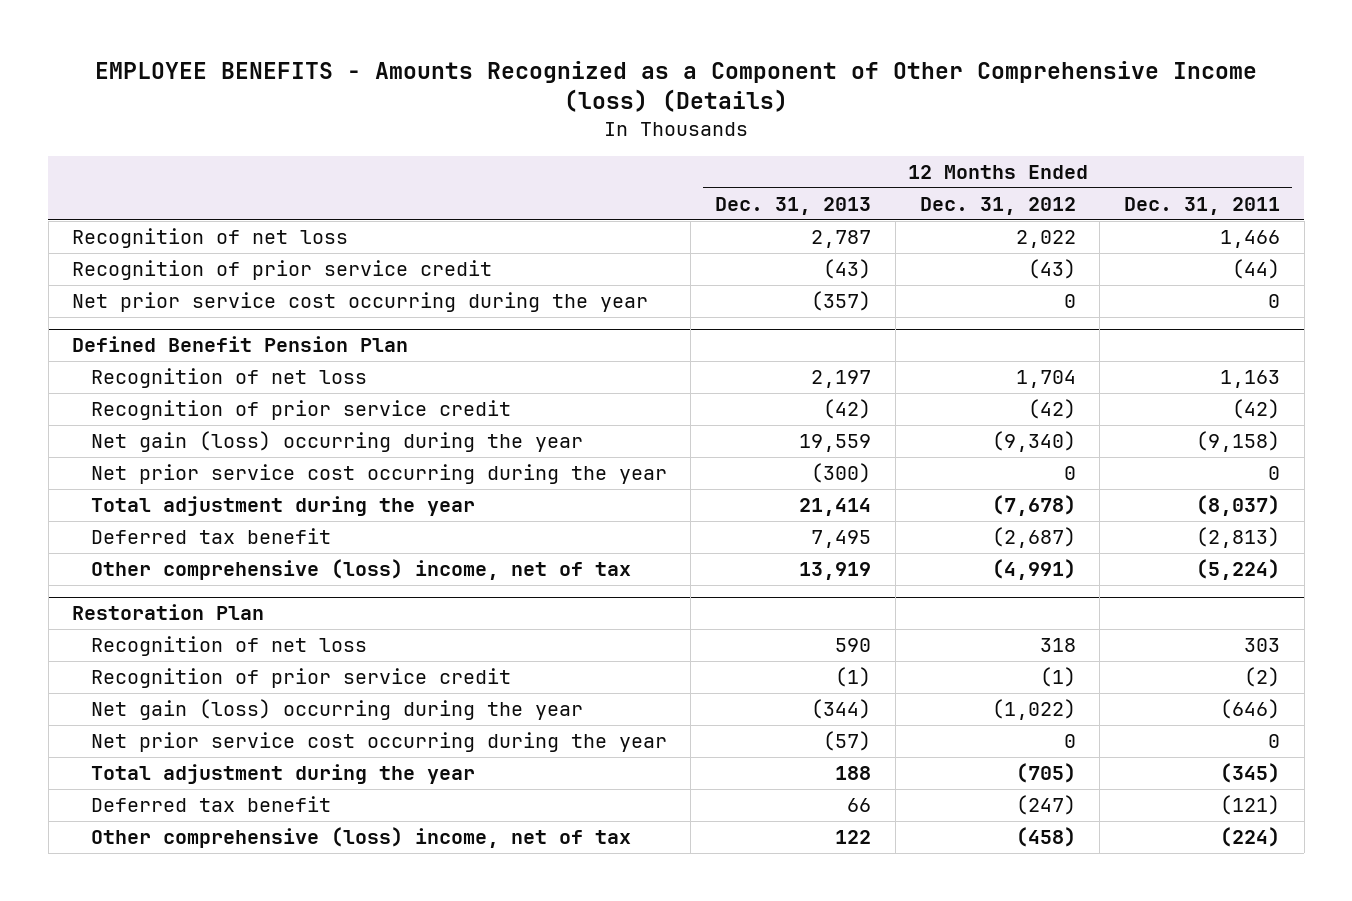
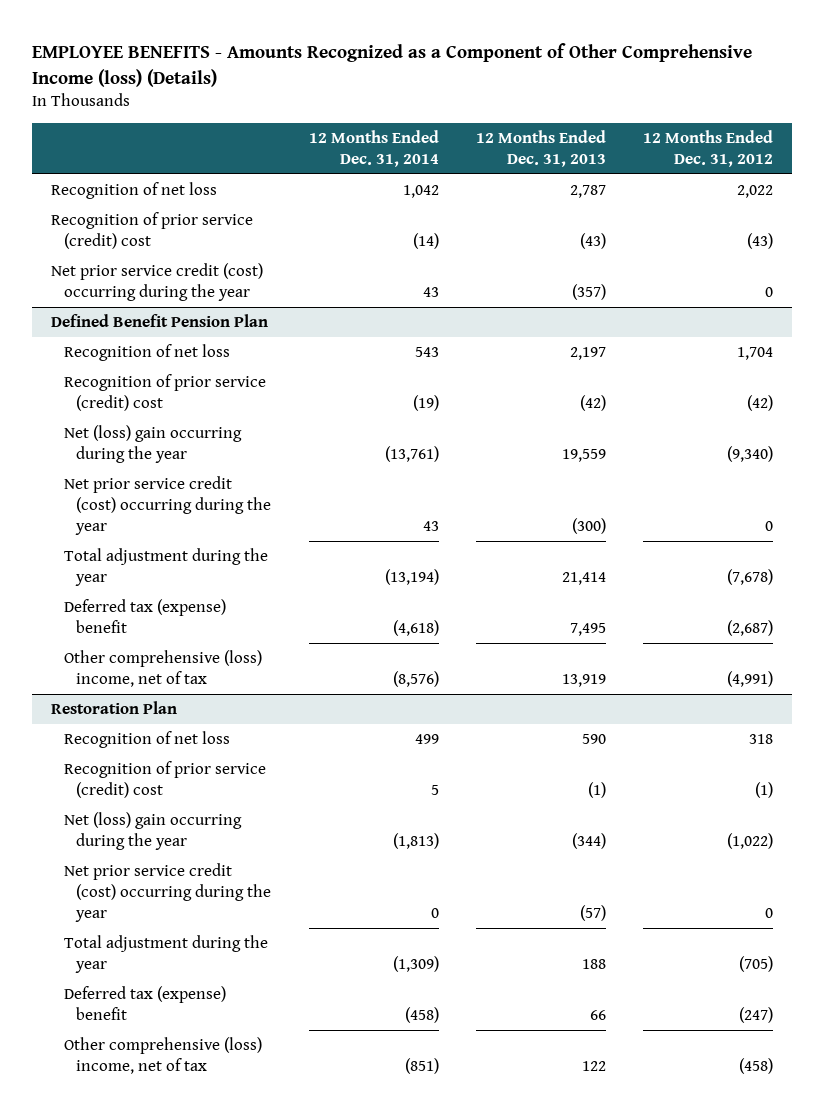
- | 12 Months Ended Dec. 31, 2013 | 12 Months Ended Dec. 31, 2012 | 12 Months Ended Dec. 31, 2011
+ | 12 Months Ended Dec. 31, 2014 | 12 Months Ended Dec. 31, 2013 | 12 Months Ended Dec. 31, 2012
- Recognition of prior service credit | (43) | (43) | (44)
- Net prior service cost occurring during the year | (357) | 0 | 0
+ Recognition of prior service (credit) cost | (14) | (43) | (43)
+ Net prior service credit (cost) occurring during the year | 43 | (357) | 0
@ Defined Benefit Pension Plan
- Recognition of prior service credit | (42) | (42) | (42)
- Net gain (loss) occurring during the year | 19,559 | (9,340) | (9,158)
- Net prior service cost occurring during the year | (300) | 0 | 0
+ Recognition of prior service (credit) cost | (19) | (42) | (42)
+ Net (loss) gain occurring during the year | (13,761) | 19,559 | (9,340)
+ Net prior service credit (cost) occurring during the year | 43 | (300) | 0
- Deferred tax benefit | 7,495 | (2,687) | (2,813)
+ Deferred tax (expense) benefit | (4,618) | 7,495 | (2,687)
@ Restoration Plan
- Recognition of prior service credit | (1) | (1) | (2)
- Net gain (loss) occurring during the year | (344) | (1,022) | (646)
- Net prior service cost occurring during the year | (57) | 0 | 0
+ Recognition of prior service (credit) cost | 5 | (1) | (1)
+ Net (loss) gain occurring during the year | (1,813) | (344) | (1,022)
+ Net prior service credit (cost) occurring during the year | 0 | (57) | 0
- Deferred tax benefit | 66 | (247) | (121)
+ Deferred tax (expense) benefit | (458) | 66 | (247)

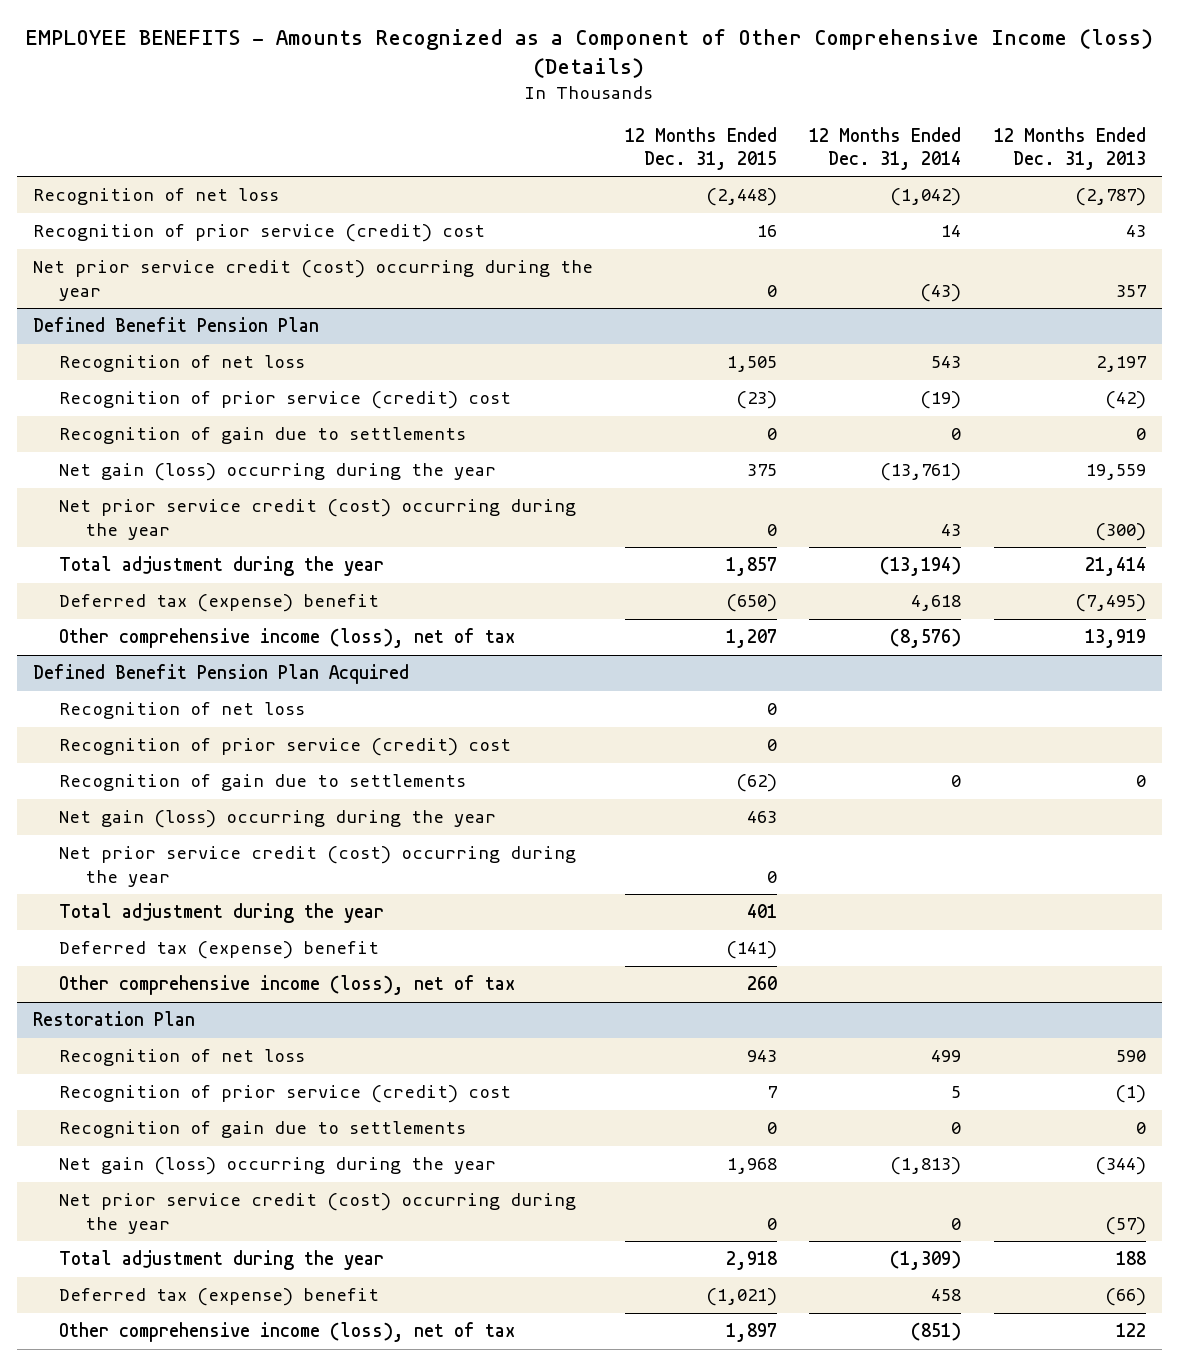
- | 12 Months Ended Dec. 31, 2014 | 12 Months Ended Dec. 31, 2013 | 12 Months Ended Dec. 31, 2012
+ | 12 Months Ended Dec. 31, 2015 | 12 Months Ended Dec. 31, 2014 | 12 Months Ended Dec. 31, 2013
- Recognition of net loss | 1,042 | 2,787 | 2,022
- Recognition of prior service (credit) cost | (14) | (43) | (43)
- Net prior service credit (cost) occurring during the year | 43 | (357) | 0
+ Recognition of net loss | (2,448) | (1,042) | (2,787)
+ Recognition of prior service (credit) cost | 16 | 14 | 43
+ Net prior service credit (cost) occurring during the year | 0 | (43) | 357
@ Defined Benefit Pension Plan
- Net (loss) gain occurring during the year | (13,761) | 19,559 | (9,340)
+ Recognition of gain due to settlements | 0 | 0 | 0
+ Net gain (loss) occurring during the year | 375 | (13,761) | 19,559
- Deferred tax (expense) benefit | (4,618) | 7,495 | (2,687)
- Other comprehensive (loss) income, net of tax | (8,576) | 13,919 | (4,991)
+ Deferred tax (expense) benefit | (650) | 4,618 | (7,495)
+ Other comprehensive income (loss), net of tax | 1,207 | (8,576) | 13,919
+ Defined Benefit Pension Plan Acquired
+ Recognition of net loss | 0 | |
+ Recognition of prior service (credit) cost | 0 | |
+ Recognition of gain due to settlements | (62) | 0 | 0
+ Net gain (loss) occurring during the year | 463 | |
+ Net prior service credit (cost) occurring during the year | 0 | |
+ Total adjustment during the year | 401 | |
+ Deferred tax (expense) benefit | (141) | |
+ Other comprehensive income (loss), net of tax | 260 | |
@ Restoration Plan
- Net (loss) gain occurring during the year | (1,813) | (344) | (1,022)
+ Recognition of gain due to settlements | 0 | 0 | 0
+ Net gain (loss) occurring during the year | 1,968 | (1,813) | (344)
- Deferred tax (expense) benefit | (458) | 66 | (247)
- Other comprehensive (loss) income, net of tax | (851) | 122 | (458)
+ Deferred tax (expense) benefit | (1,021) | 458 | (66)
+ Other comprehensive income (loss), net of tax | 1,897 | (851) | 122

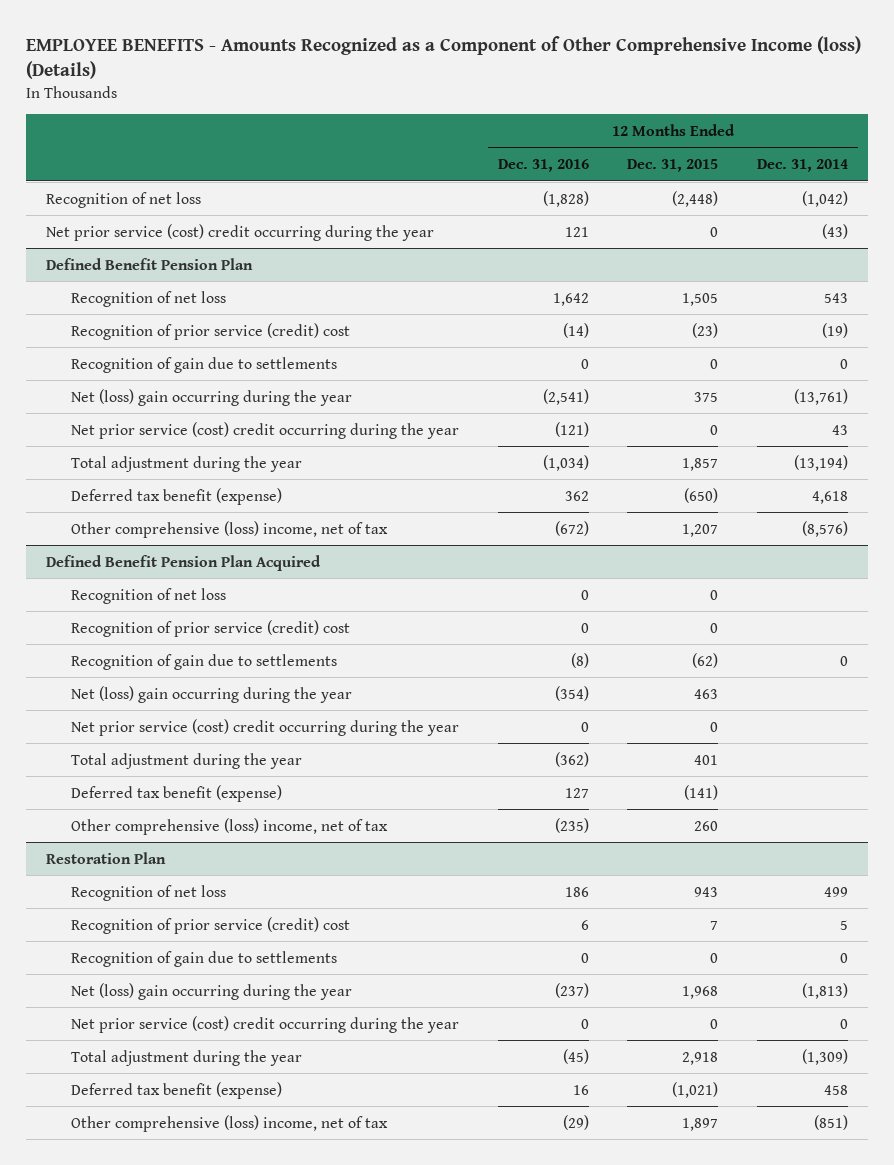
- | 12 Months Ended Dec. 31, 2015 | 12 Months Ended Dec. 31, 2014 | 12 Months Ended Dec. 31, 2013
+ | 12 Months Ended Dec. 31, 2016 | 12 Months Ended Dec. 31, 2015 | 12 Months Ended Dec. 31, 2014
- Recognition of prior service (credit) cost | 16 | 14 | 43
- Net prior service credit (cost) occurring during the year | 0 | (43) | 357
+ Net prior service (cost) credit occurring during the year | 121 | 0 | (43)
@ Defined Benefit Pension Plan
- Net gain (loss) occurring during the year | 375 | (13,761) | 19,559
- Net prior service credit (cost) occurring during the year | 0 | 43 | (300)
+ Net (loss) gain occurring during the year | (2,541) | 375 | (13,761)
+ Net prior service (cost) credit occurring during the year | (121) | 0 | 43
- Deferred tax (expense) benefit | (650) | 4,618 | (7,495)
- Other comprehensive income (loss), net of tax | 1,207 | (8,576) | 13,919
+ Deferred tax benefit (expense) | 362 | (650) | 4,618
+ Other comprehensive (loss) income, net of tax | (672) | 1,207 | (8,576)
@ Defined Benefit Pension Plan Acquired
- Net gain (loss) occurring during the year | 463 | |
- Net prior service credit (cost) occurring during the year | 0 | |
+ Net (loss) gain occurring during the year | (354) | 463 |
+ Net prior service (cost) credit occurring during the year | 0 | 0 |
- Deferred tax (expense) benefit | (141) | |
- Other comprehensive income (loss), net of tax | 260 | |
+ Deferred tax benefit (expense) | 127 | (141) |
+ Other comprehensive (loss) income, net of tax | (235) | 260 |
@ Restoration Plan
- Net gain (loss) occurring during the year | 1,968 | (1,813) | (344)
- Net prior service credit (cost) occurring during the year | 0 | 0 | (57)
+ Net (loss) gain occurring during the year | (237) | 1,968 | (1,813)
+ Net prior service (cost) credit occurring during the year | 0 | 0 | 0
- Deferred tax (expense) benefit | (1,021) | 458 | (66)
- Other comprehensive income (loss), net of tax | 1,897 | (851) | 122
+ Deferred tax benefit (expense) | 16 | (1,021) | 458
+ Other comprehensive (loss) income, net of tax | (29) | 1,897 | (851)

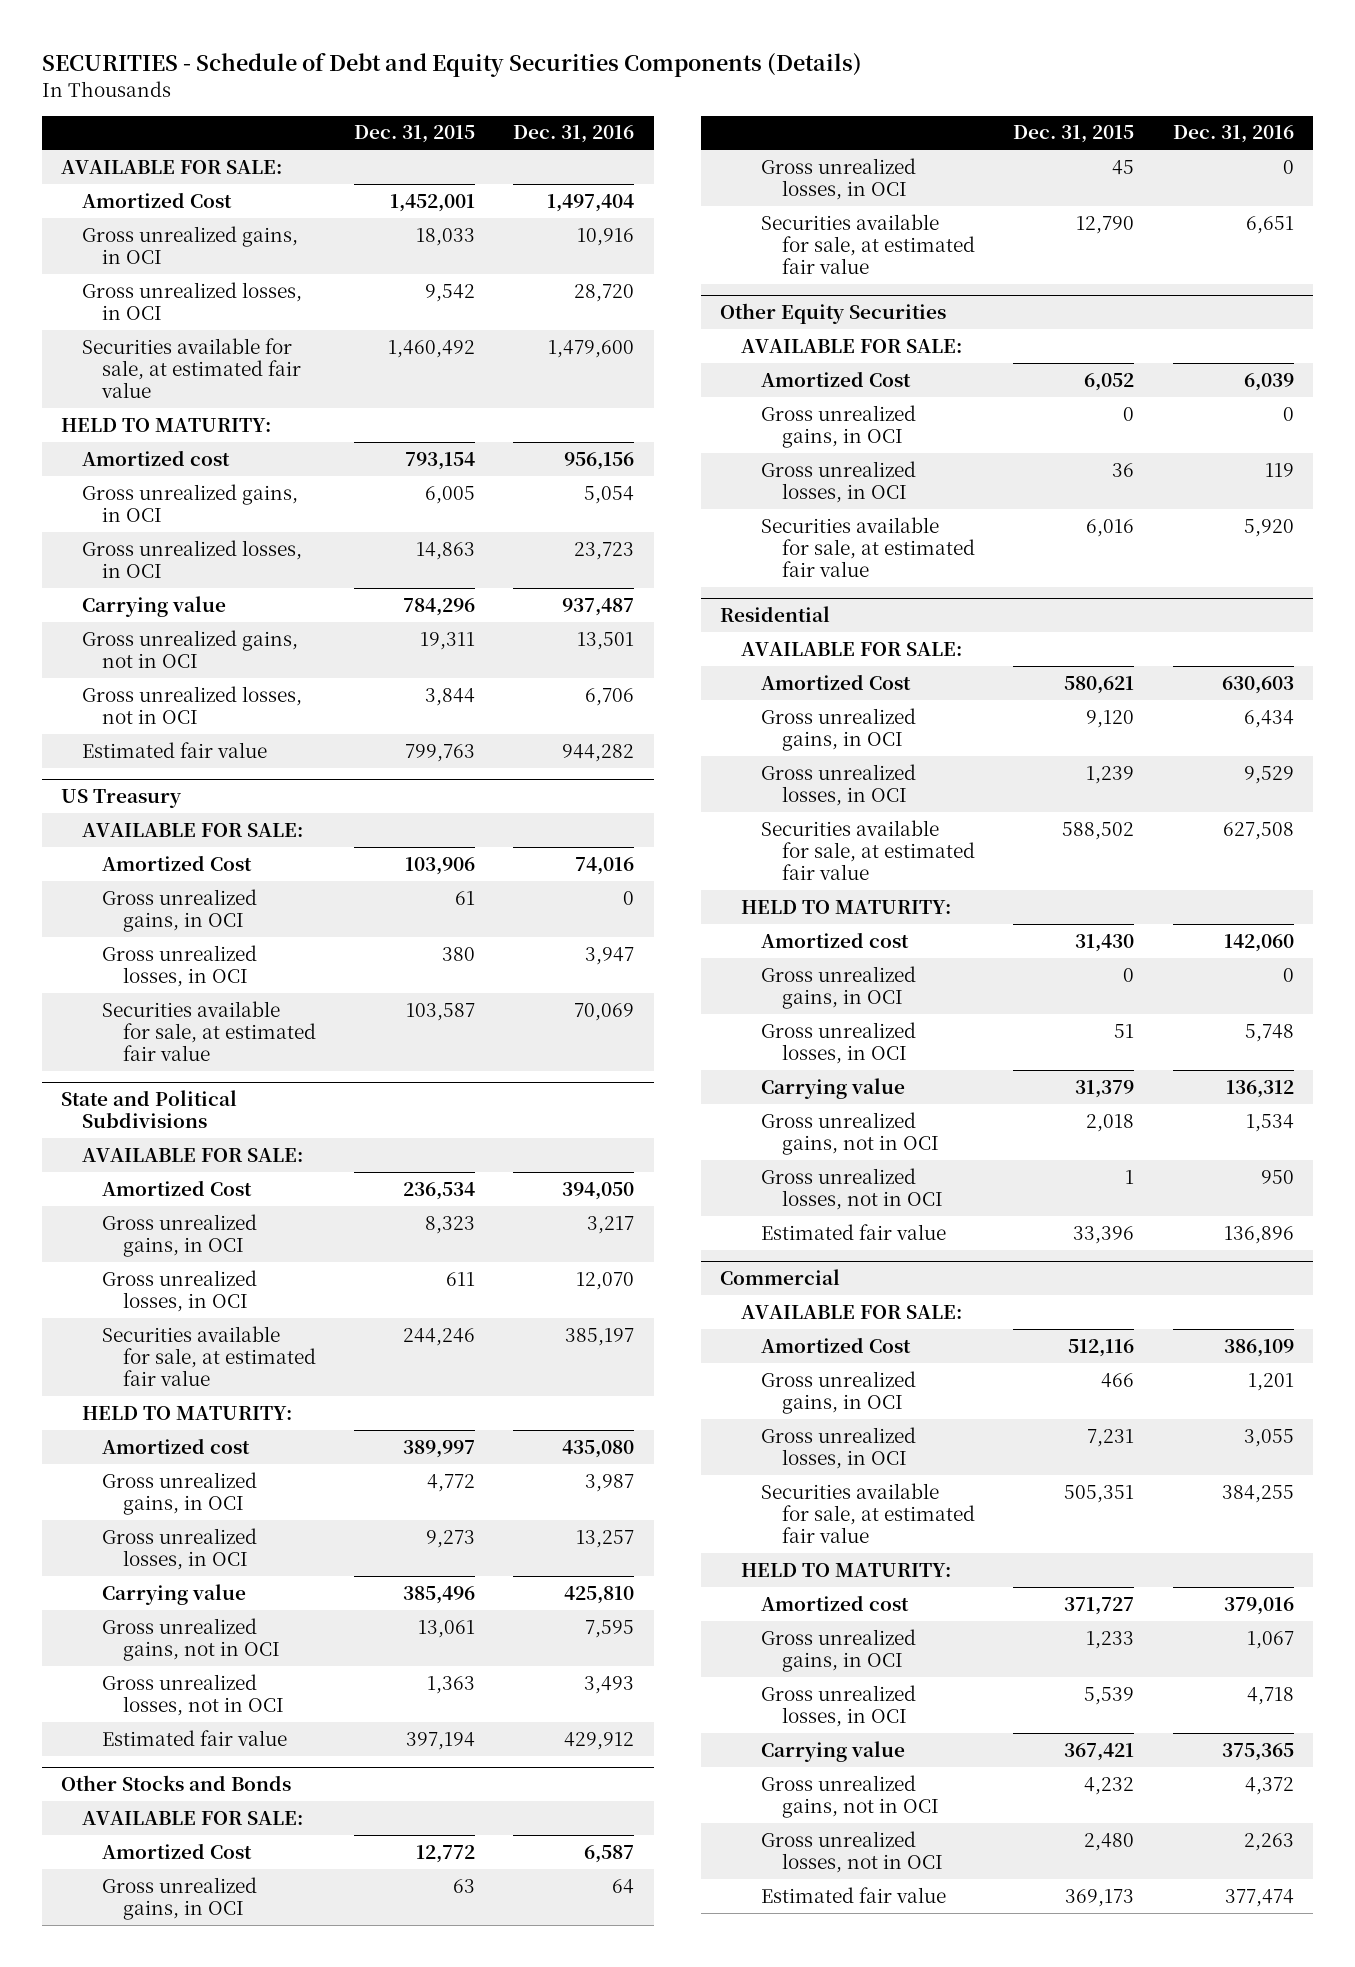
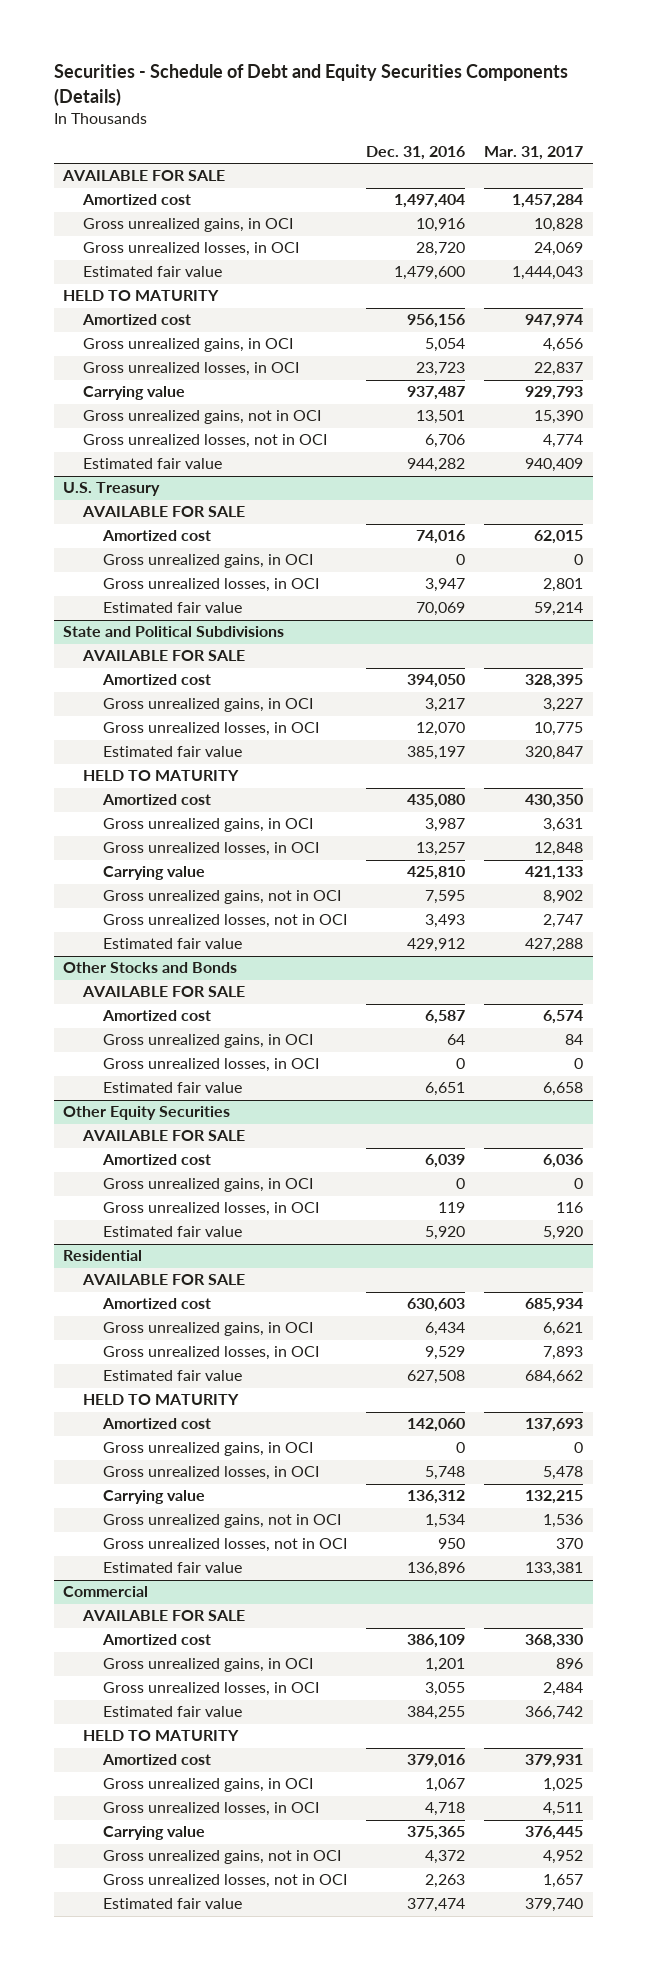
- SECURITIES - Schedule of Debt and Equity Securities Components (Details)
+ Securities - Schedule of Debt and Equity Securities Components (Details)
- | Dec. 31, 2015 | Dec. 31, 2016
+ | Dec. 31, 2016 | Mar. 31, 2017
- AVAILABLE FOR SALE:
- Amortized Cost | 1,452,001 | 1,497,404
+ AVAILABLE FOR SALE
+ Amortized cost | 1,497,404 | 1,457,284
- Securities available for sale, at estimated fair value | 1,460,492 | 1,479,600
- HELD TO MATURITY:
+ Estimated fair value | 1,479,600 | 1,444,043
+ HELD TO MATURITY
- US Treasury
- AVAILABLE FOR SALE:
- Amortized Cost | 103,906 | 74,016
+ U.S. Treasury
+ AVAILABLE FOR SALE
+ Amortized cost | 74,016 | 62,015
- Securities available for sale, at estimated fair value | 103,587 | 70,069
+ Estimated fair value | 70,069 | 59,214
@ State and Political Subdivisions
- AVAILABLE FOR SALE:
- Amortized Cost | 236,534 | 394,050
+ AVAILABLE FOR SALE
+ Amortized cost | 394,050 | 328,395
- Securities available for sale, at estimated fair value | 244,246 | 385,197
- HELD TO MATURITY:
+ Estimated fair value | 385,197 | 320,847
+ HELD TO MATURITY
@ Other Stocks and Bonds
- AVAILABLE FOR SALE:
- Amortized Cost | 12,772 | 6,587
+ AVAILABLE FOR SALE
+ Amortized cost | 6,587 | 6,574
- Securities available for sale, at estimated fair value | 12,790 | 6,651
+ Estimated fair value | 6,651 | 6,658
@ Other Equity Securities
- AVAILABLE FOR SALE:
- Amortized Cost | 6,052 | 6,039
+ AVAILABLE FOR SALE
+ Amortized cost | 6,039 | 6,036
- Securities available for sale, at estimated fair value | 6,016 | 5,920
+ Estimated fair value | 5,920 | 5,920
@ Residential
- AVAILABLE FOR SALE:
- Amortized Cost | 580,621 | 630,603
+ AVAILABLE FOR SALE
+ Amortized cost | 630,603 | 685,934
- Securities available for sale, at estimated fair value | 588,502 | 627,508
- HELD TO MATURITY:
+ Estimated fair value | 627,508 | 684,662
+ HELD TO MATURITY
@ Commercial
- AVAILABLE FOR SALE:
- Amortized Cost | 512,116 | 386,109
+ AVAILABLE FOR SALE
+ Amortized cost | 386,109 | 368,330
- Securities available for sale, at estimated fair value | 505,351 | 384,255
- HELD TO MATURITY:
+ Estimated fair value | 384,255 | 366,742
+ HELD TO MATURITY

